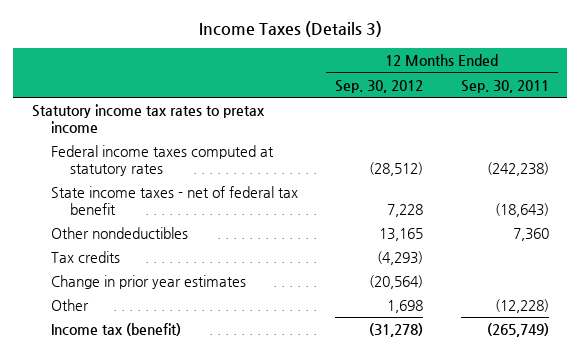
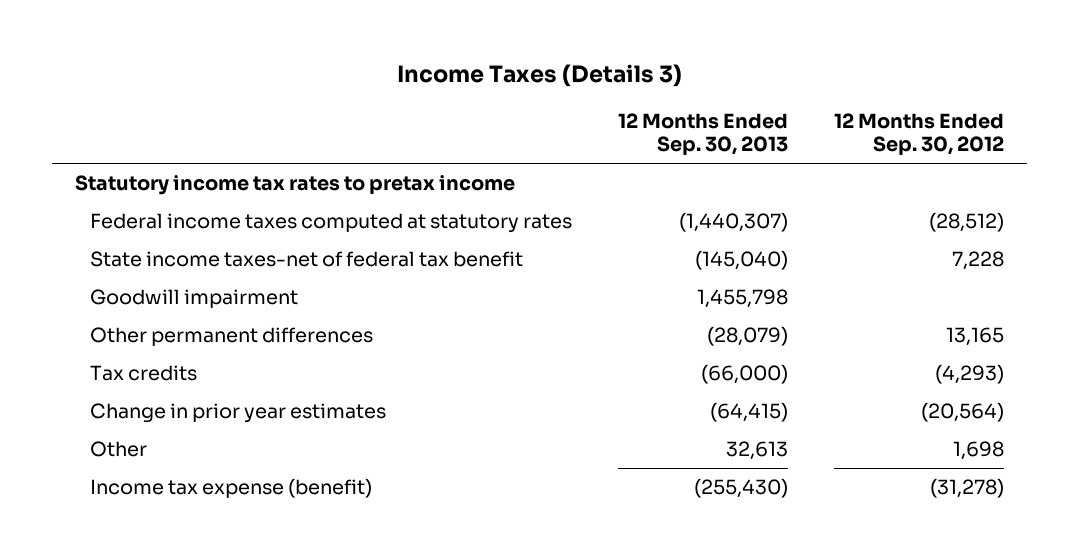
- | 12 Months Ended Sep. 30, 2012 | 12 Months Ended Sep. 30, 2011
+ | 12 Months Ended Sep. 30, 2013 | 12 Months Ended Sep. 30, 2012
- State income taxes - net of federal tax benefit | 7,228 | (18,643)
- Other nondeductibles | 13,165 | 7,360
+ State income taxes-net of federal tax benefit | (145,040) | 7,228
+ Goodwill impairment | 1,455,798 |
+ Other permanent differences | (28,079) | 13,165
- Income tax (benefit) | (31,278) | (265,749)
+ Income tax expense (benefit) | (255,430) | (31,278)

